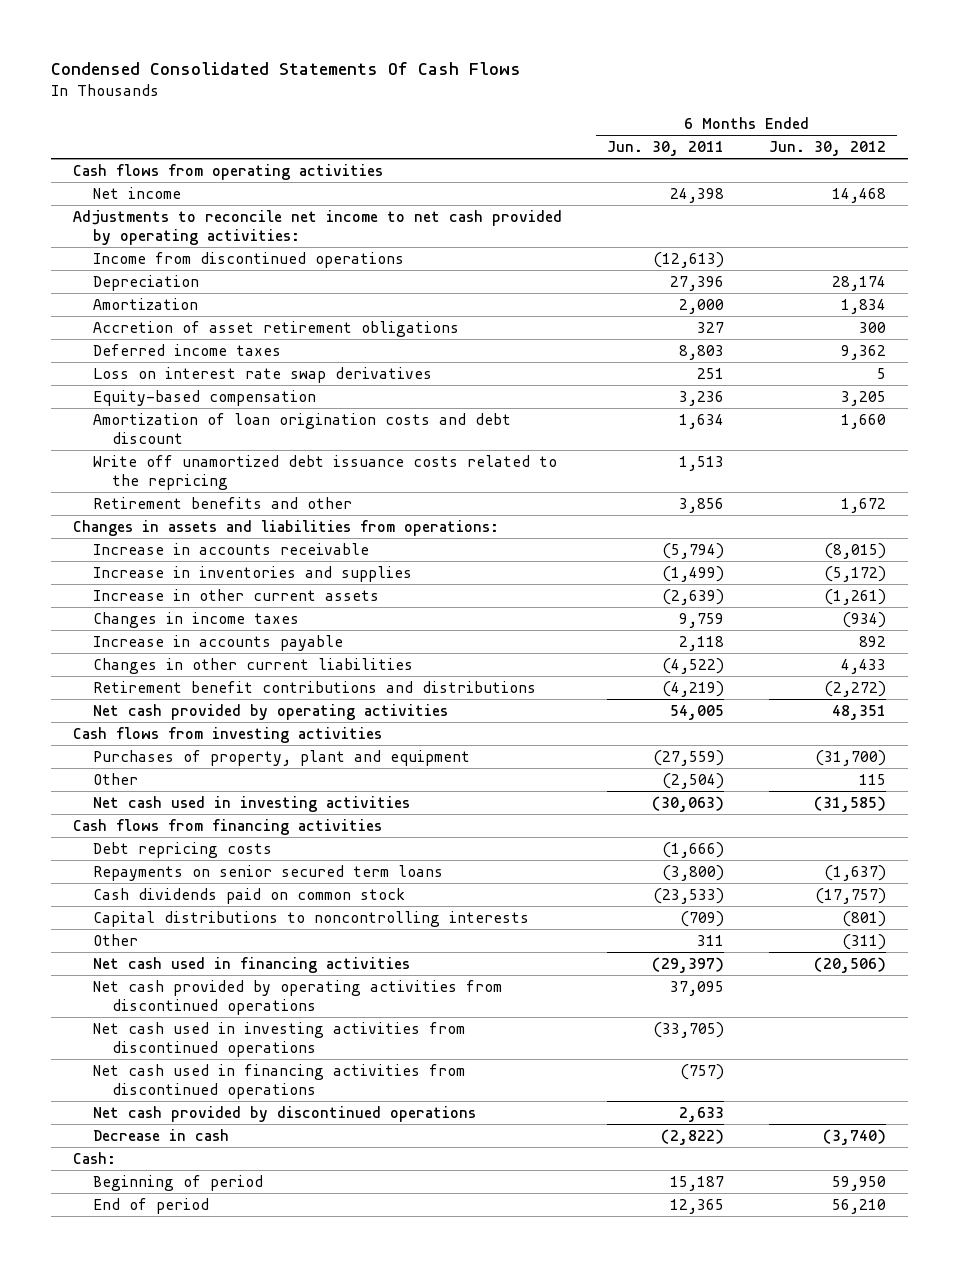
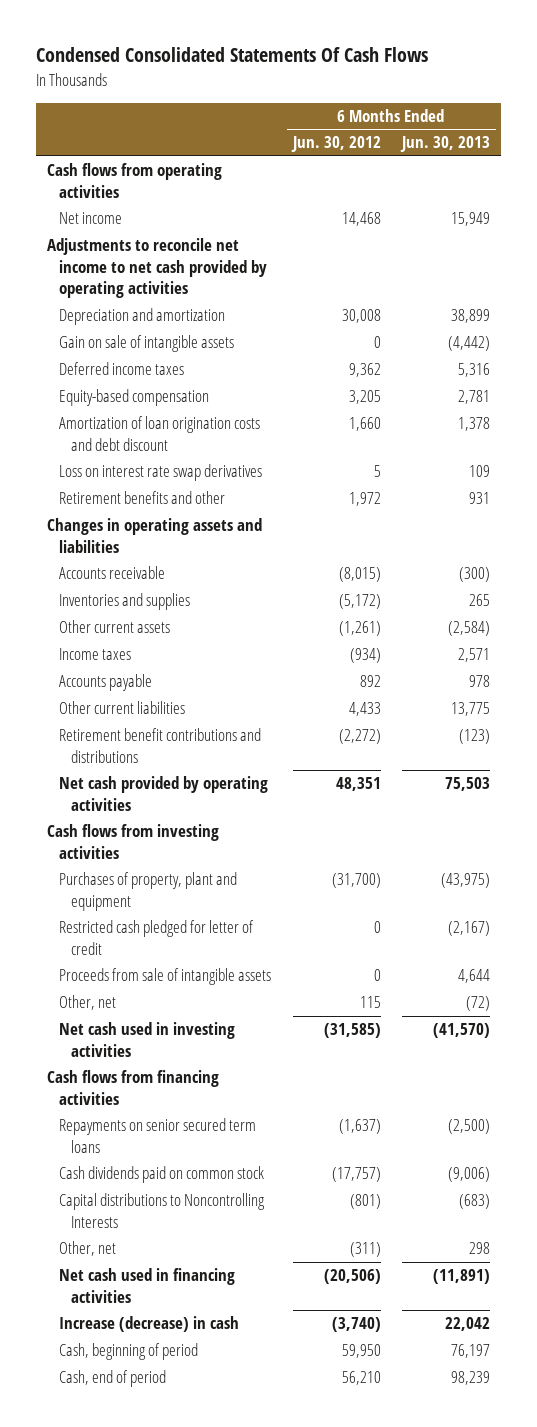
- | 6 Months Ended Jun. 30, 2011 | 6 Months Ended Jun. 30, 2012
+ | 6 Months Ended Jun. 30, 2012 | 6 Months Ended Jun. 30, 2013
- Adjustments to reconcile net income to net cash provided by operating activities:
- Income from discontinued operations | (12,613) |
- Depreciation | 27,396 | 28,174
- Amortization | 2,000 | 1,834
- Accretion of asset retirement obligations | 327 | 300
+ Adjustments to reconcile net income to net cash provided by operating activities
+ Depreciation and amortization | 30,008 | 38,899
+ Gain on sale of intangible assets | 0 | (4,442)
- Write off unamortized debt issuance costs related to the repricing | 1,513 |
- Retirement benefits and other | 3,856 | 1,672
- Changes in assets and liabilities from operations:
- Increase in accounts receivable | (5,794) | (8,015)
- Increase in inventories and supplies | (1,499) | (5,172)
- Increase in other current assets | (2,639) | (1,261)
- Changes in income taxes | 9,759 | (934)
- Increase in accounts payable | 2,118 | 892
- Changes in other current liabilities | (4,522) | 4,433
moved down: Loss on interest rate swap derivatives | 5 | 109
+ Retirement benefits and other | 1,972 | 931
+ Changes in operating assets and liabilities
+ Accounts receivable | (8,015) | (300)
+ Inventories and supplies | (5,172) | 265
+ Other current assets | (1,261) | (2,584)
+ Income taxes | (934) | 2,571
+ Accounts payable | 892 | 978
+ Other current liabilities | 4,433 | 13,775
- Other | (2,504) | 115
+ Restricted cash pledged for letter of credit | 0 | (2,167)
+ Proceeds from sale of intangible assets | 0 | 4,644
+ Other, net | 115 | (72)
- Debt repricing costs | (1,666) |
- Capital distributions to noncontrolling interests | (709) | (801)
- Other | 311 | (311)
+ Capital distributions to Noncontrolling Interests | (801) | (683)
+ Other, net | (311) | 298
- Net cash provided by operating activities from discontinued operations | 37,095 |
- Net cash used in investing activities from discontinued operations | (33,705) |
- Net cash used in financing activities from discontinued operations | (757) |
- Net cash provided by discontinued operations | 2,633 |
- Decrease in cash | (2,822) | (3,740)
- Cash:
- Beginning of period | 15,187 | 59,950
- End of period | 12,365 | 56,210
+ Increase (decrease) in cash | (3,740) | 22,042
+ Cash, beginning of period | 59,950 | 76,197
+ Cash, end of period | 56,210 | 98,239

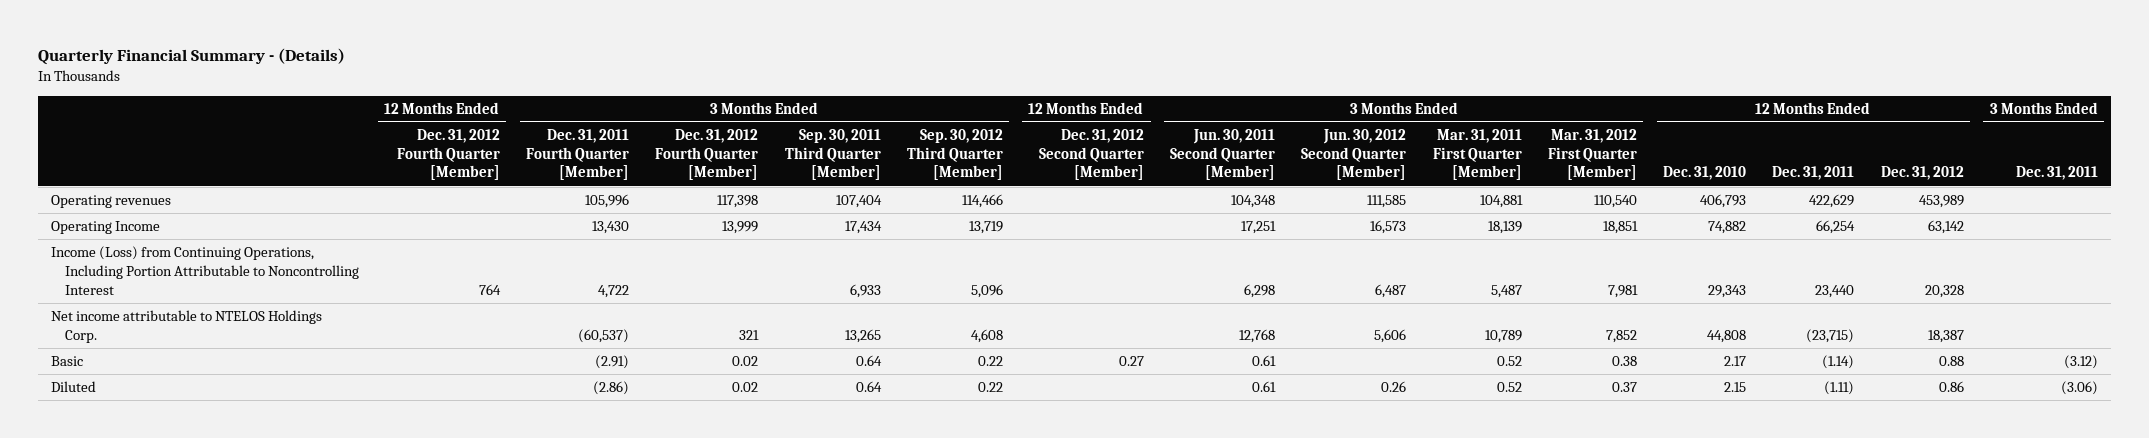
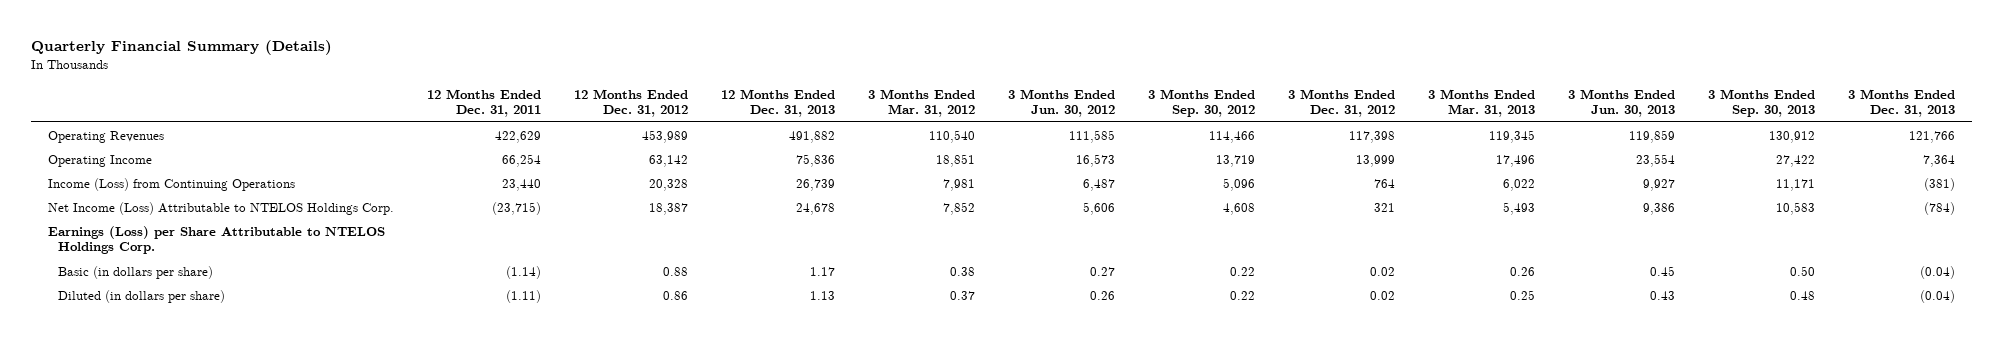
- Quarterly Financial Summary - (Details)
+ Quarterly Financial Summary (Details)
- | 12 Months Ended Dec. 31, 2012 Fourth Quarter [Member] | 3 Months Ended Dec. 31, 2011 Fourth Quarter [Member] | 3 Months Ended Dec. 31, 2012 Fourth Quarter [Member] | 3 Months Ended Sep. 30, 2011 Third Quarter [Member] | 3 Months Ended Sep. 30, 2012 Third Quarter [Member] | 12 Months Ended Dec. 31, 2012 Second Quarter [Member] | 3 Months Ended Jun. 30, 2011 Second Quarter [Member] | 3 Months Ended Jun. 30, 2012 Second Quarter [Member] | 3 Months Ended Mar. 31, 2011 First Quarter [Member] | 3 Months Ended Mar. 31, 2012 First Quarter [Member] | 12 Months Ended Dec. 31, 2010 | 12 Months Ended Dec. 31, 2011 | 12 Months Ended Dec. 31, 2012 | 3 Months Ended Dec. 31, 2011
+ | 12 Months Ended Dec. 31, 2011 | 12 Months Ended Dec. 31, 2012 | 12 Months Ended Dec. 31, 2013 | 3 Months Ended Mar. 31, 2012 | 3 Months Ended Jun. 30, 2012 | 3 Months Ended Sep. 30, 2012 | 3 Months Ended Dec. 31, 2012 | 3 Months Ended Mar. 31, 2013 | 3 Months Ended Jun. 30, 2013 | 3 Months Ended Sep. 30, 2013 | 3 Months Ended Dec. 31, 2013
- Operating revenues | | 105,996 | 117,398 | 107,404 | 114,466 | | 104,348 | 111,585 | 104,881 | 110,540 | 406,793 | 422,629 | 453,989 |
+ Operating Revenues | 422,629 | 453,989 | 491,882 | 110,540 | 111,585 | 114,466 | 117,398 | 119,345 | 119,859 | 130,912 | 121,766
- Income (Loss) from Continuing Operations, Including Portion Attributable to Noncontrolling Interest | 764 | 4,722 | | 6,933 | 5,096 | | 6,298 | 6,487 | 5,487 | 7,981 | 29,343 | 23,440 | 20,328 |
- Net income attributable to NTELOS Holdings Corp. | | (60,537) | 321 | 13,265 | 4,608 | | 12,768 | 5,606 | 10,789 | 7,852 | 44,808 | (23,715) | 18,387 |
- Basic | | (2.91) | 0.02 | 0.64 | 0.22 | 0.27 | 0.61 | | 0.52 | 0.38 | 2.17 | (1.14) | 0.88 | (3.12)
- Diluted | | (2.86) | 0.02 | 0.64 | 0.22 | | 0.61 | 0.26 | 0.52 | 0.37 | 2.15 | (1.11) | 0.86 | (3.06)
+ Income (Loss) from Continuing Operations | 23,440 | 20,328 | 26,739 | 7,981 | 6,487 | 5,096 | 764 | 6,022 | 9,927 | 11,171 | (381)
+ Net Income (Loss) Attributable to NTELOS Holdings Corp. | (23,715) | 18,387 | 24,678 | 7,852 | 5,606 | 4,608 | 321 | 5,493 | 9,386 | 10,583 | (784)
+ Earnings (Loss) per Share Attributable to NTELOS Holdings Corp.
+ Basic (in dollars per share) | (1.14) | 0.88 | 1.17 | 0.38 | 0.27 | 0.22 | 0.02 | 0.26 | 0.45 | 0.50 | (0.04)
+ Diluted (in dollars per share) | (1.11) | 0.86 | 1.13 | 0.37 | 0.26 | 0.22 | 0.02 | 0.25 | 0.43 | 0.48 | (0.04)

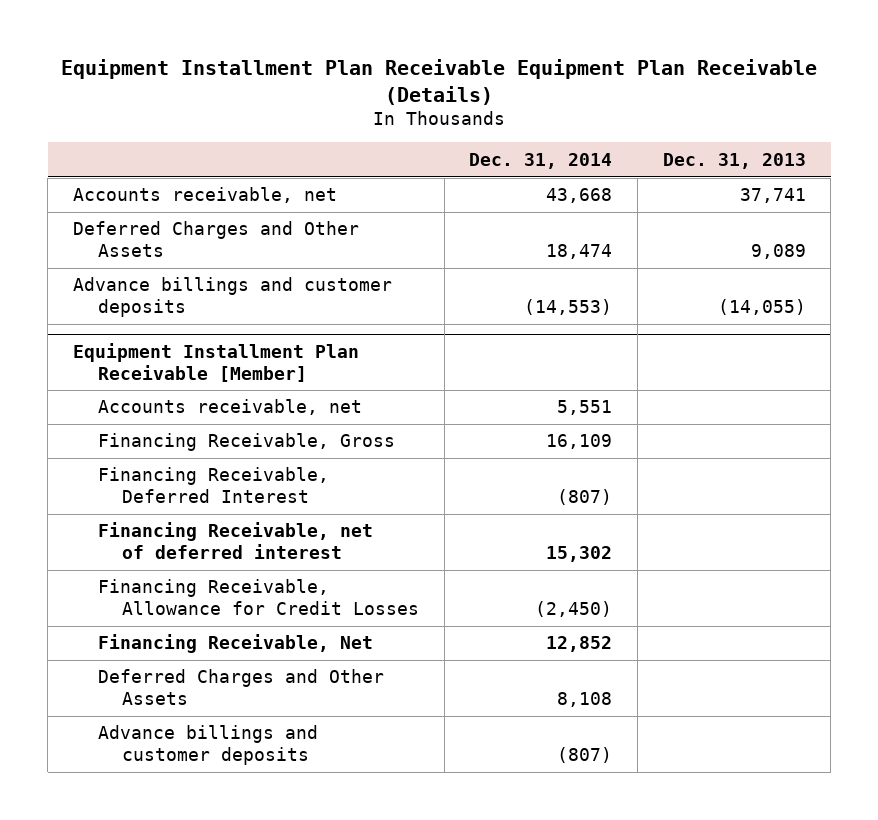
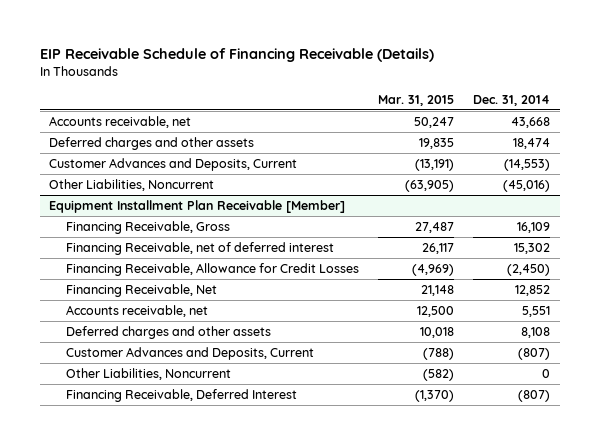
- Equipment Installment Plan Receivable Equipment Plan Receivable (Details)
+ EIP Receivable Schedule of Financing Receivable (Details)
- | Dec. 31, 2014 | Dec. 31, 2013
+ | Mar. 31, 2015 | Dec. 31, 2014
- Deferred Charges and Other Assets | 18,474 | 9,089
- Advance billings and customer deposits | (14,553) | (14,055)
+ Deferred charges and other assets | 19,835 | 18,474
+ Customer Advances and Deposits, Current | (13,191) | (14,553)
+ Other Liabilities, Noncurrent | (63,905) | (45,016)
@ Equipment Installment Plan Receivable [Member]
- Deferred Charges and Other Assets | 8,108 |
- Advance billings and customer deposits | (807) |
moved down: Accounts receivable, net | 12,500 | 5,551
+ Deferred charges and other assets | 10,018 | 8,108
+ Customer Advances and Deposits, Current | (788) | (807)
+ Other Liabilities, Noncurrent | (582) | 0
moved down: Financing Receivable, Deferred Interest | (1,370) | (807)

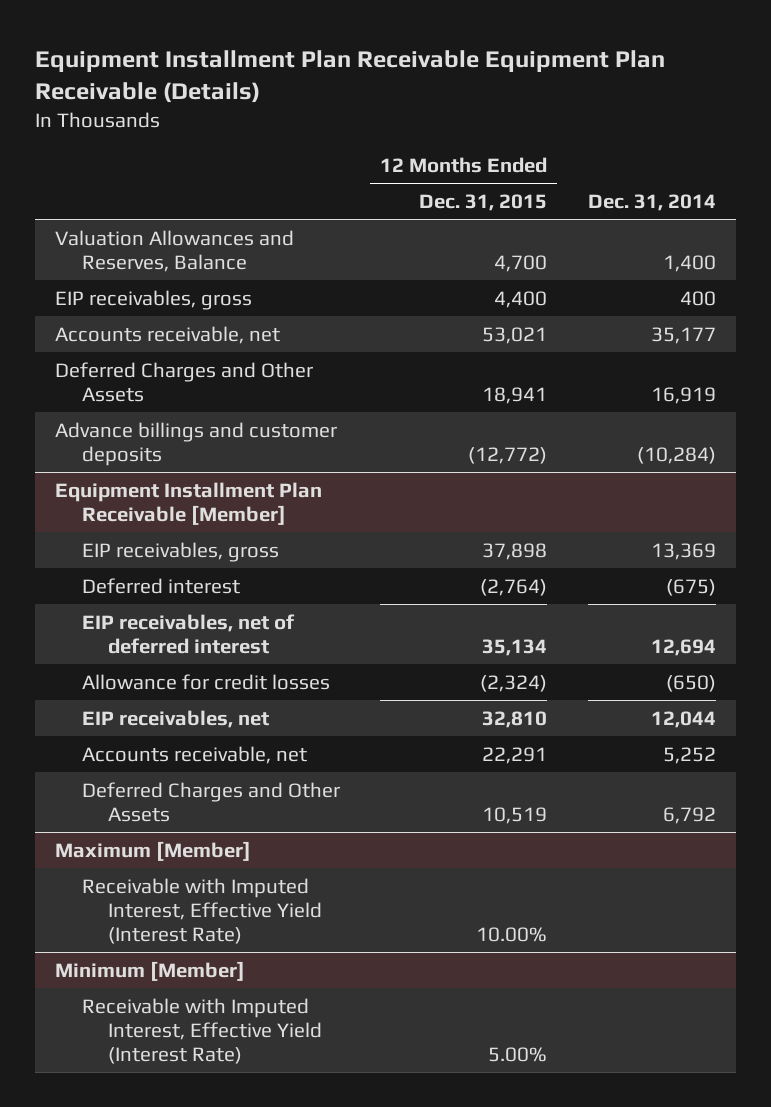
- EIP Receivable Schedule of Financing Receivable (Details)
+ Equipment Installment Plan Receivable Equipment Plan Receivable (Details)
- | Mar. 31, 2015 | Dec. 31, 2014
+ | 12 Months Ended Dec. 31, 2015 | Dec. 31, 2014
- Accounts receivable, net | 50,247 | 43,668
- Deferred charges and other assets | 19,835 | 18,474
- Customer Advances and Deposits, Current | (13,191) | (14,553)
- Other Liabilities, Noncurrent | (63,905) | (45,016)
+ Valuation Allowances and Reserves, Balance | 4,700 | 1,400
+ EIP receivables, gross | 4,400 | 400
+ Accounts receivable, net | 53,021 | 35,177
+ Deferred Charges and Other Assets | 18,941 | 16,919
+ Advance billings and customer deposits | (12,772) | (10,284)
@ Equipment Installment Plan Receivable [Member]
- Financing Receivable, Gross | 27,487 | 16,109
- Financing Receivable, net of deferred interest | 26,117 | 15,302
- Financing Receivable, Allowance for Credit Losses | (4,969) | (2,450)
- Financing Receivable, Net | 21,148 | 12,852
- Accounts receivable, net | 12,500 | 5,551
- Deferred charges and other assets | 10,018 | 8,108
- Customer Advances and Deposits, Current | (788) | (807)
- Other Liabilities, Noncurrent | (582) | 0
- Financing Receivable, Deferred Interest | (1,370) | (807)
+ EIP receivables, gross | 37,898 | 13,369
+ Deferred interest | (2,764) | (675)
+ EIP receivables, net of deferred interest | 35,134 | 12,694
+ Allowance for credit losses | (2,324) | (650)
+ EIP receivables, net | 32,810 | 12,044
+ Accounts receivable, net | 22,291 | 5,252
+ Deferred Charges and Other Assets | 10,519 | 6,792
+ Maximum [Member]
+ Receivable with Imputed Interest, Effective Yield (Interest Rate) | 10.00% |
+ Minimum [Member]
+ Receivable with Imputed Interest, Effective Yield (Interest Rate) | 5.00% |

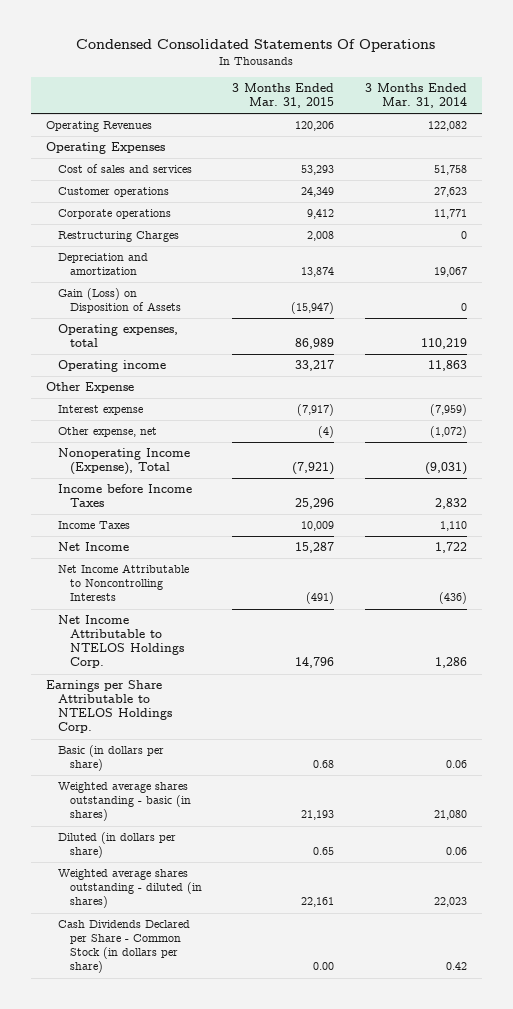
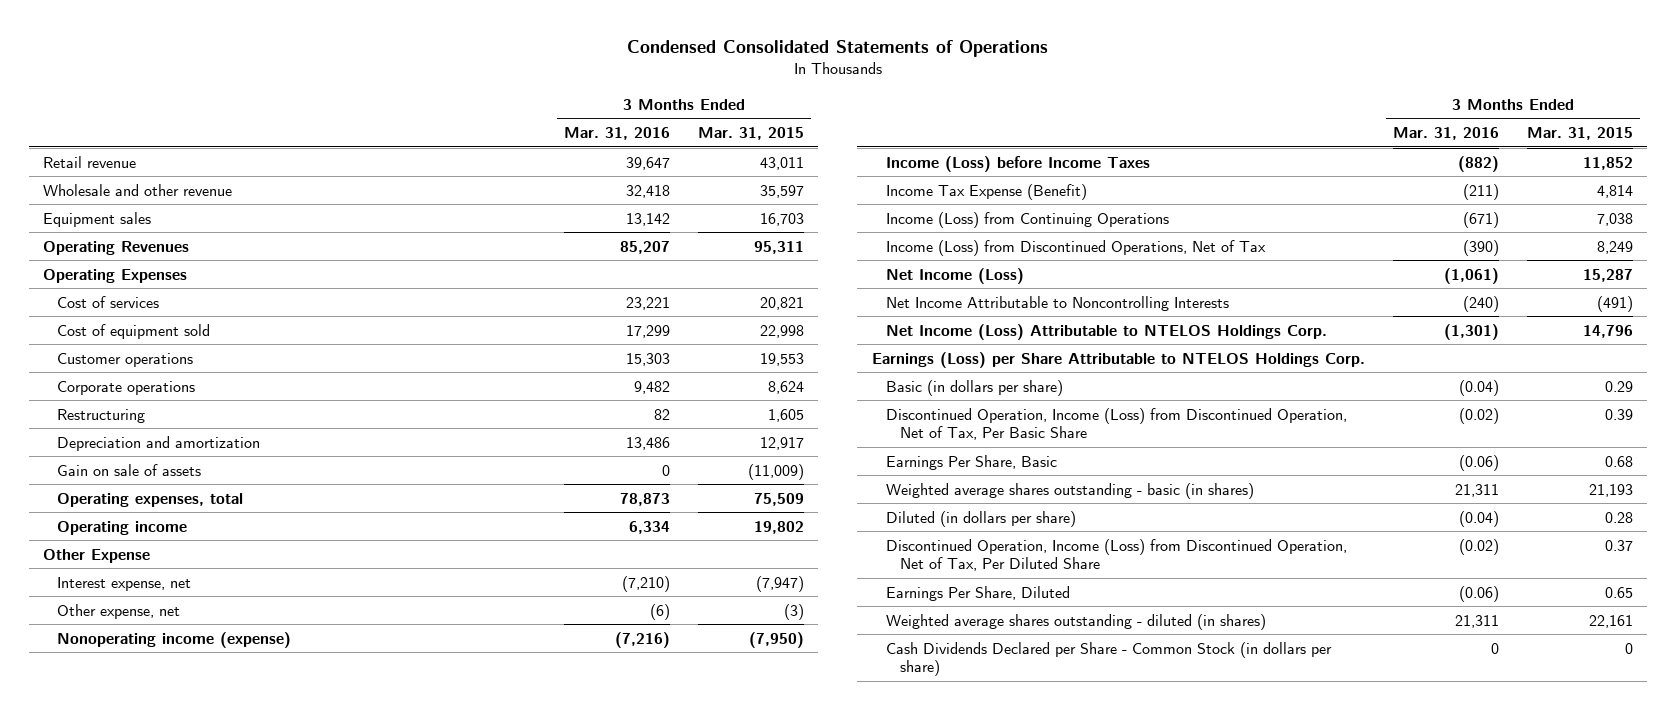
- Condensed Consolidated Statements Of Operations
+ Condensed Consolidated Statements of Operations
- | 3 Months Ended Mar. 31, 2015 | 3 Months Ended Mar. 31, 2014
+ | 3 Months Ended Mar. 31, 2016 | 3 Months Ended Mar. 31, 2015
- Operating Revenues | 120,206 | 122,082
+ Retail revenue | 39,647 | 43,011
+ Wholesale and other revenue | 32,418 | 35,597
+ Equipment sales | 13,142 | 16,703
+ Operating Revenues | 85,207 | 95,311
- Cost of sales and services | 53,293 | 51,758
- Customer operations | 24,349 | 27,623
- Corporate operations | 9,412 | 11,771
- Restructuring Charges | 2,008 | 0
- Depreciation and amortization | 13,874 | 19,067
- Gain (Loss) on Disposition of Assets | (15,947) | 0
- Operating expenses, total | 86,989 | 110,219
- Operating income | 33,217 | 11,863
+ Cost of services | 23,221 | 20,821
+ Cost of equipment sold | 17,299 | 22,998
+ Customer operations | 15,303 | 19,553
+ Corporate operations | 9,482 | 8,624
+ Restructuring | 82 | 1,605
+ Depreciation and amortization | 13,486 | 12,917
+ Gain on sale of assets | 0 | (11,009)
+ Operating expenses, total | 78,873 | 75,509
+ Operating income | 6,334 | 19,802
- Interest expense | (7,917) | (7,959)
- Other expense, net | (4) | (1,072)
- Nonoperating Income (Expense), Total | (7,921) | (9,031)
- Income before Income Taxes | 25,296 | 2,832
- Income Taxes | 10,009 | 1,110
- Net Income | 15,287 | 1,722
+ Interest expense, net | (7,210) | (7,947)
+ Other expense, net | (6) | (3)
+ Nonoperating income (expense) | (7,216) | (7,950)
+ Income (Loss) before Income Taxes | (882) | 11,852
+ Income Tax Expense (Benefit) | (211) | 4,814
+ Income (Loss) from Continuing Operations | (671) | 7,038
+ Income (Loss) from Discontinued Operations, Net of Tax | (390) | 8,249
+ Net Income (Loss) | (1,061) | 15,287
- Net Income Attributable to NTELOS Holdings Corp. | 14,796 | 1,286
- Earnings per Share Attributable to NTELOS Holdings Corp.
- Basic (in dollars per share) | 0.68 | 0.06
+ Net Income (Loss) Attributable to NTELOS Holdings Corp. | (1,301) | 14,796
+ Earnings (Loss) per Share Attributable to NTELOS Holdings Corp.
+ Basic (in dollars per share) | (0.04) | 0.29
+ Discontinued Operation, Income (Loss) from Discontinued Operation, Net of Tax, Per Basic Share | (0.02) | 0.39
+ Earnings Per Share, Basic | (0.06) | 0.68
- Diluted (in dollars per share) | 0.65 | 0.06
+ Diluted (in dollars per share) | (0.04) | 0.28
+ Discontinued Operation, Income (Loss) from Discontinued Operation, Net of Tax, Per Diluted Share | (0.02) | 0.37
+ Earnings Per Share, Diluted | (0.06) | 0.65
- Cash Dividends Declared per Share - Common Stock (in dollars per share) | 0.00 | 0.42
+ Cash Dividends Declared per Share - Common Stock (in dollars per share) | 0 | 0

